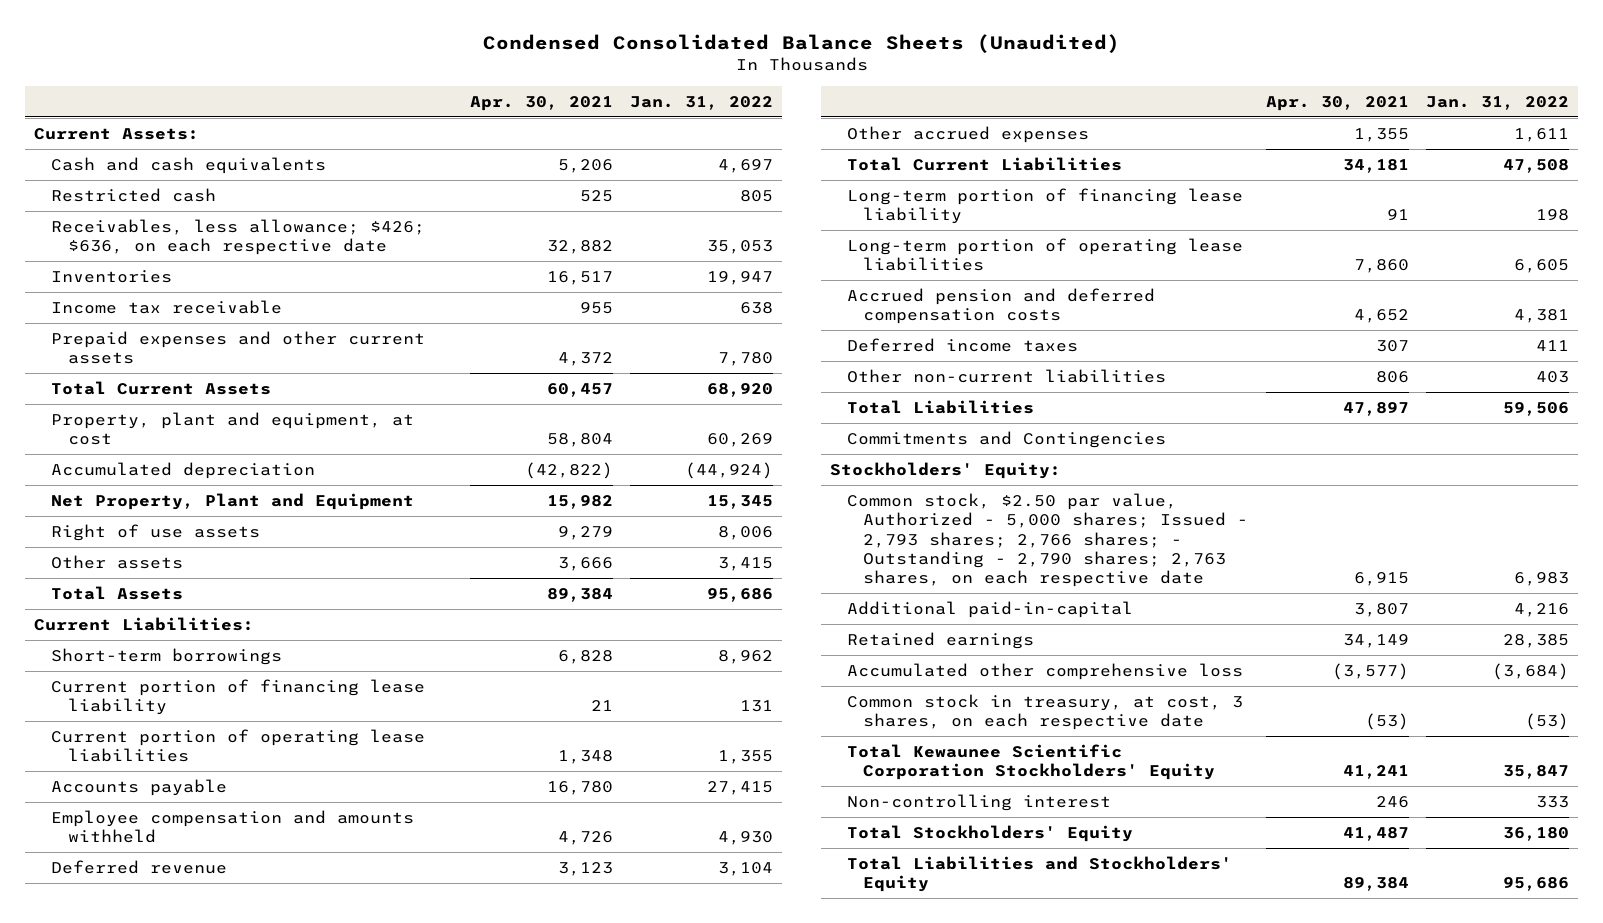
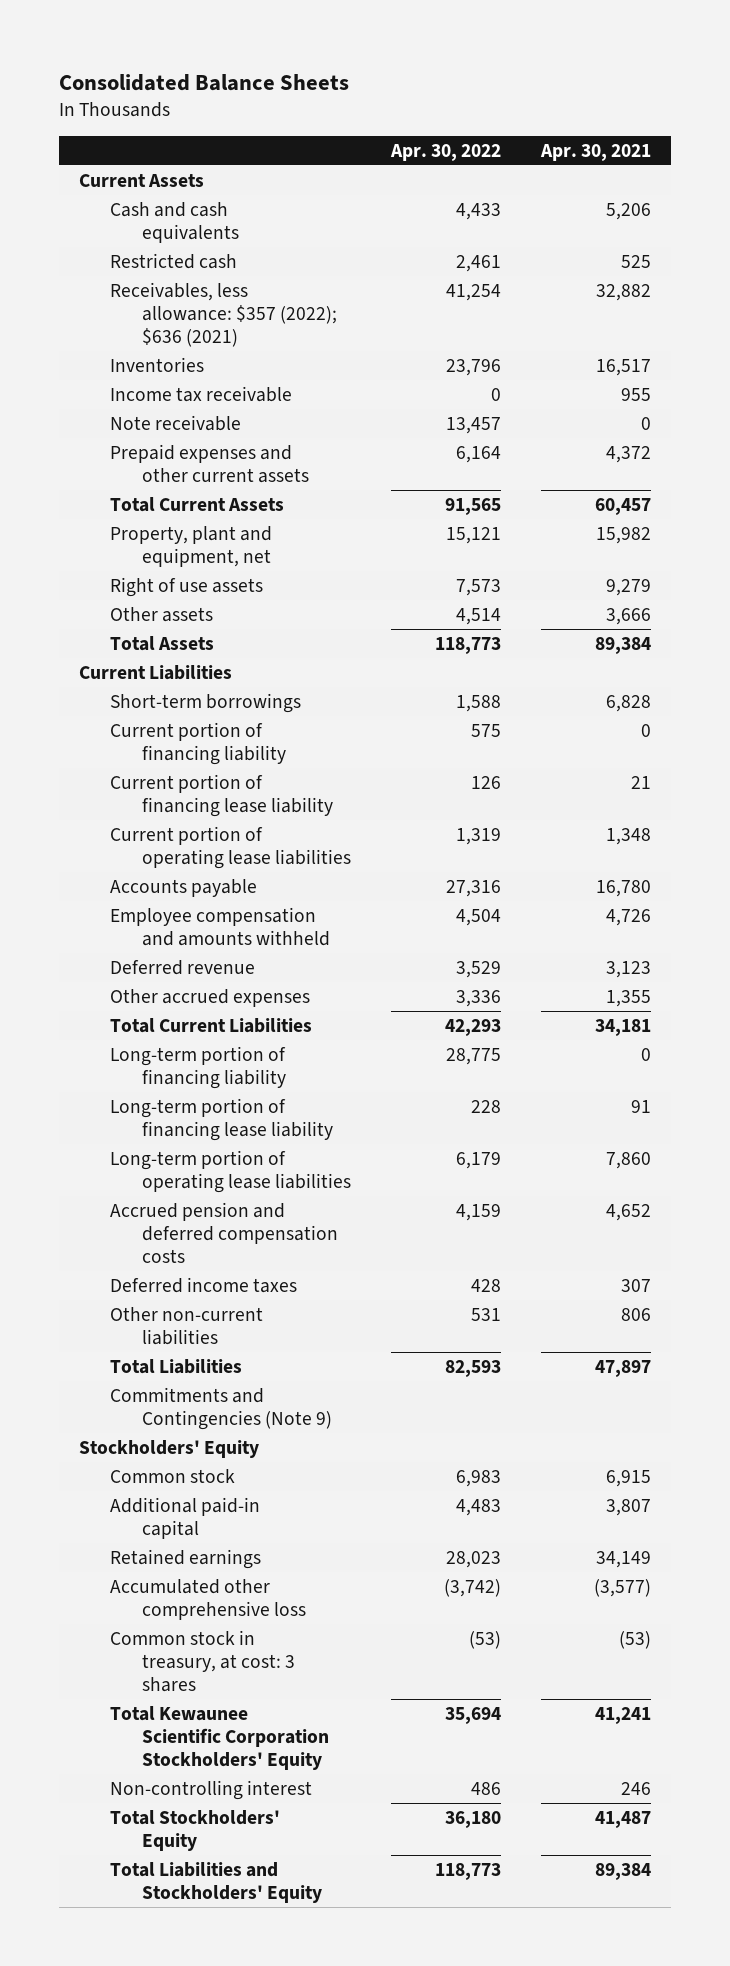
- Condensed Consolidated Balance Sheets (Unaudited)
+ Consolidated Balance Sheets
- | Apr. 30, 2021 | Jan. 31, 2022
+ | Apr. 30, 2022 | Apr. 30, 2021
- Current Assets:
+ Current Assets
- Receivables, less allowance; $426; $636, on each respective date | 32,882 | 35,053
+ Receivables, less allowance: $357 (2022); $636 (2021) | 41,254 | 32,882
+ Note receivable | 13,457 | 0
- Property, plant and equipment, at cost | 58,804 | 60,269
- Accumulated depreciation | (42,822) | (44,924)
- Net Property, Plant and Equipment | 15,982 | 15,345
+ Property, plant and equipment, net | 15,121 | 15,982
- Current Liabilities:
+ Current Liabilities
+ Current portion of financing liability | 575 | 0
+ Long-term portion of financing liability | 28,775 | 0
- Commitments and Contingencies
- Stockholders' Equity:
- Common stock, $2.50 par value, Authorized - 5,000 shares; Issued - 2,793 shares; 2,766 shares; - Outstanding - 2,790 shares; 2,763 shares, on each respective date | 6,915 | 6,983
- Additional paid-in-capital | 3,807 | 4,216
+ Commitments and Contingencies (Note 9)
+ Stockholders' Equity
+ Common stock | 6,983 | 6,915
+ Additional paid-in capital | 4,483 | 3,807
- Common stock in treasury, at cost, 3 shares, on each respective date | (53) | (53)
+ Common stock in treasury, at cost: 3 shares | (53) | (53)

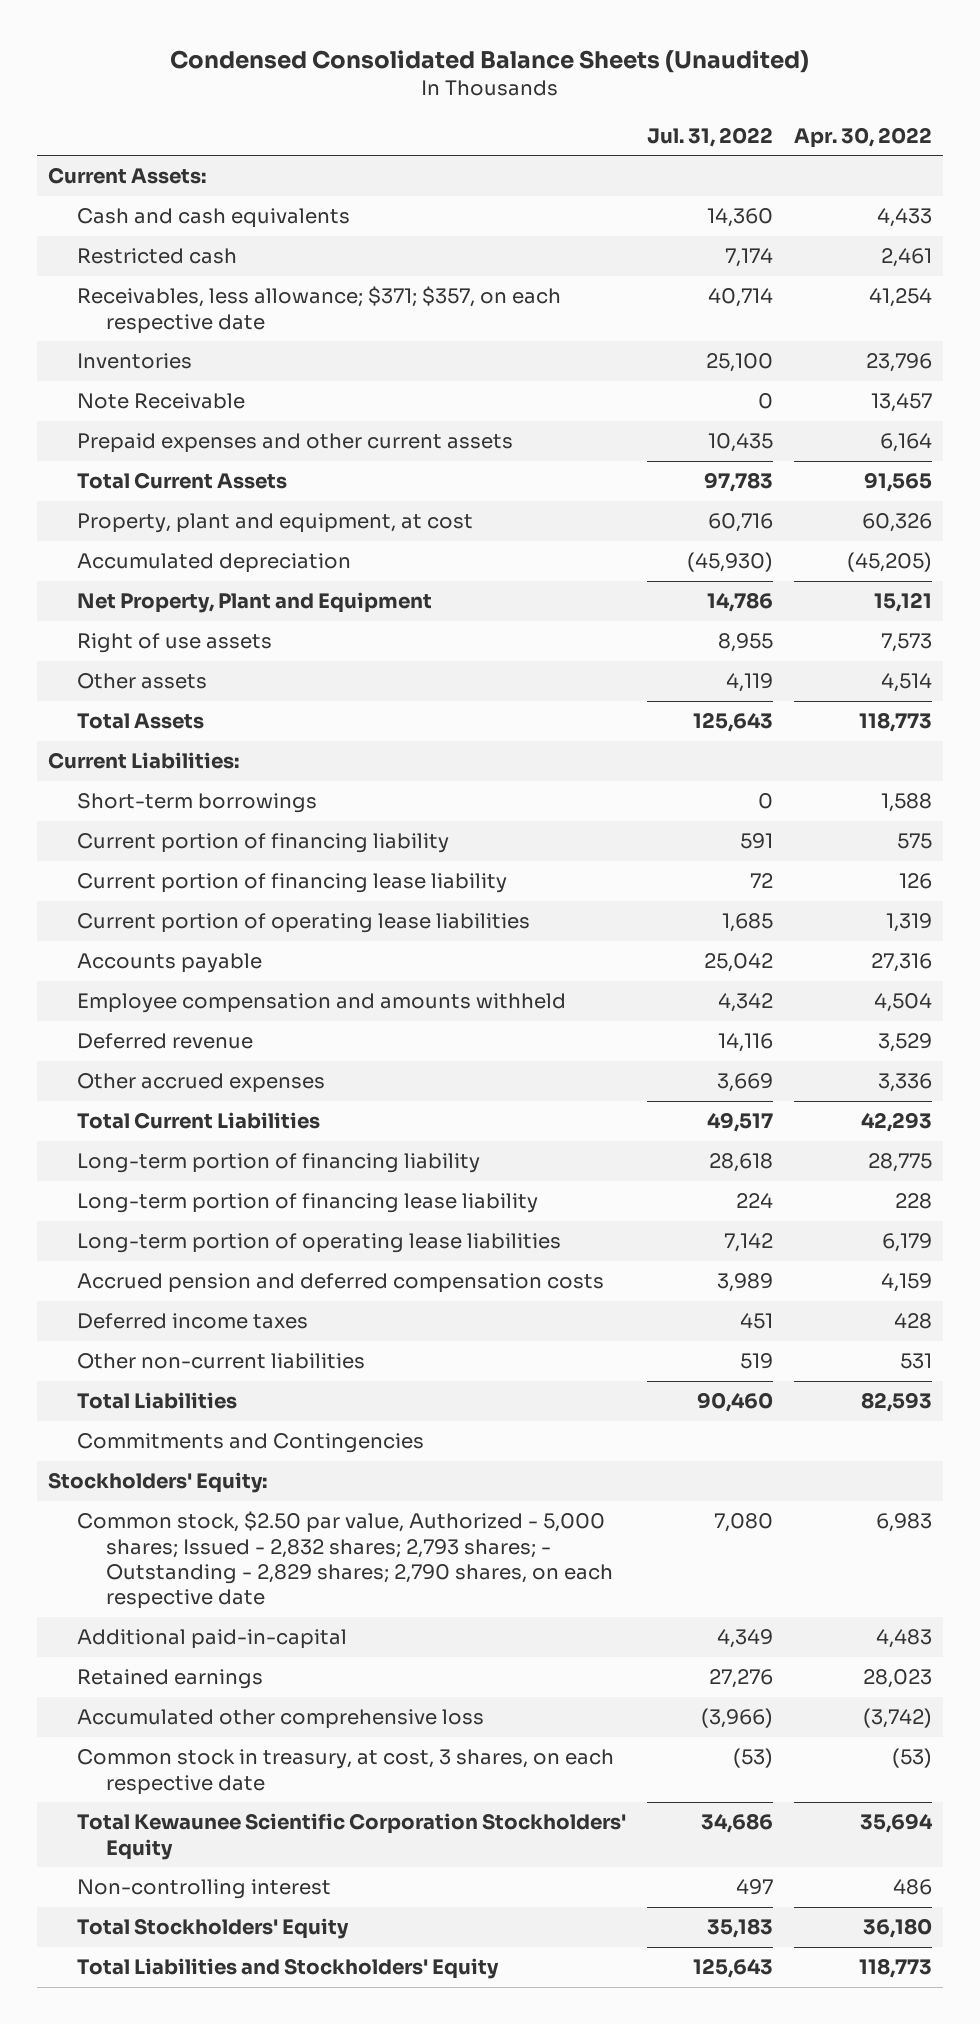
- Consolidated Balance Sheets
+ Condensed Consolidated Balance Sheets (Unaudited)
- | Apr. 30, 2022 | Apr. 30, 2021
+ | Jul. 31, 2022 | Apr. 30, 2022
- Current Assets
+ Current Assets:
- Receivables, less allowance: $357 (2022); $636 (2021) | 41,254 | 32,882
+ Receivables, less allowance; $371; $357, on each respective date | 40,714 | 41,254
- Income tax receivable | 0 | 955
- Note receivable | 13,457 | 0
+ Note Receivable | 0 | 13,457
- Property, plant and equipment, net | 15,121 | 15,982
+ Property, plant and equipment, at cost | 60,716 | 60,326
+ Accumulated depreciation | (45,930) | (45,205)
+ Net Property, Plant and Equipment | 14,786 | 15,121
- Current Liabilities
+ Current Liabilities:
- Commitments and Contingencies (Note 9)
- Stockholders' Equity
- Common stock | 6,983 | 6,915
- Additional paid-in capital | 4,483 | 3,807
+ Commitments and Contingencies
+ Stockholders' Equity:
+ Common stock, $2.50 par value, Authorized - 5,000 shares; Issued - 2,832 shares; 2,793 shares; - Outstanding - 2,829 shares; 2,790 shares, on each respective date | 7,080 | 6,983
+ Additional paid-in-capital | 4,349 | 4,483
- Common stock in treasury, at cost: 3 shares | (53) | (53)
+ Common stock in treasury, at cost, 3 shares, on each respective date | (53) | (53)

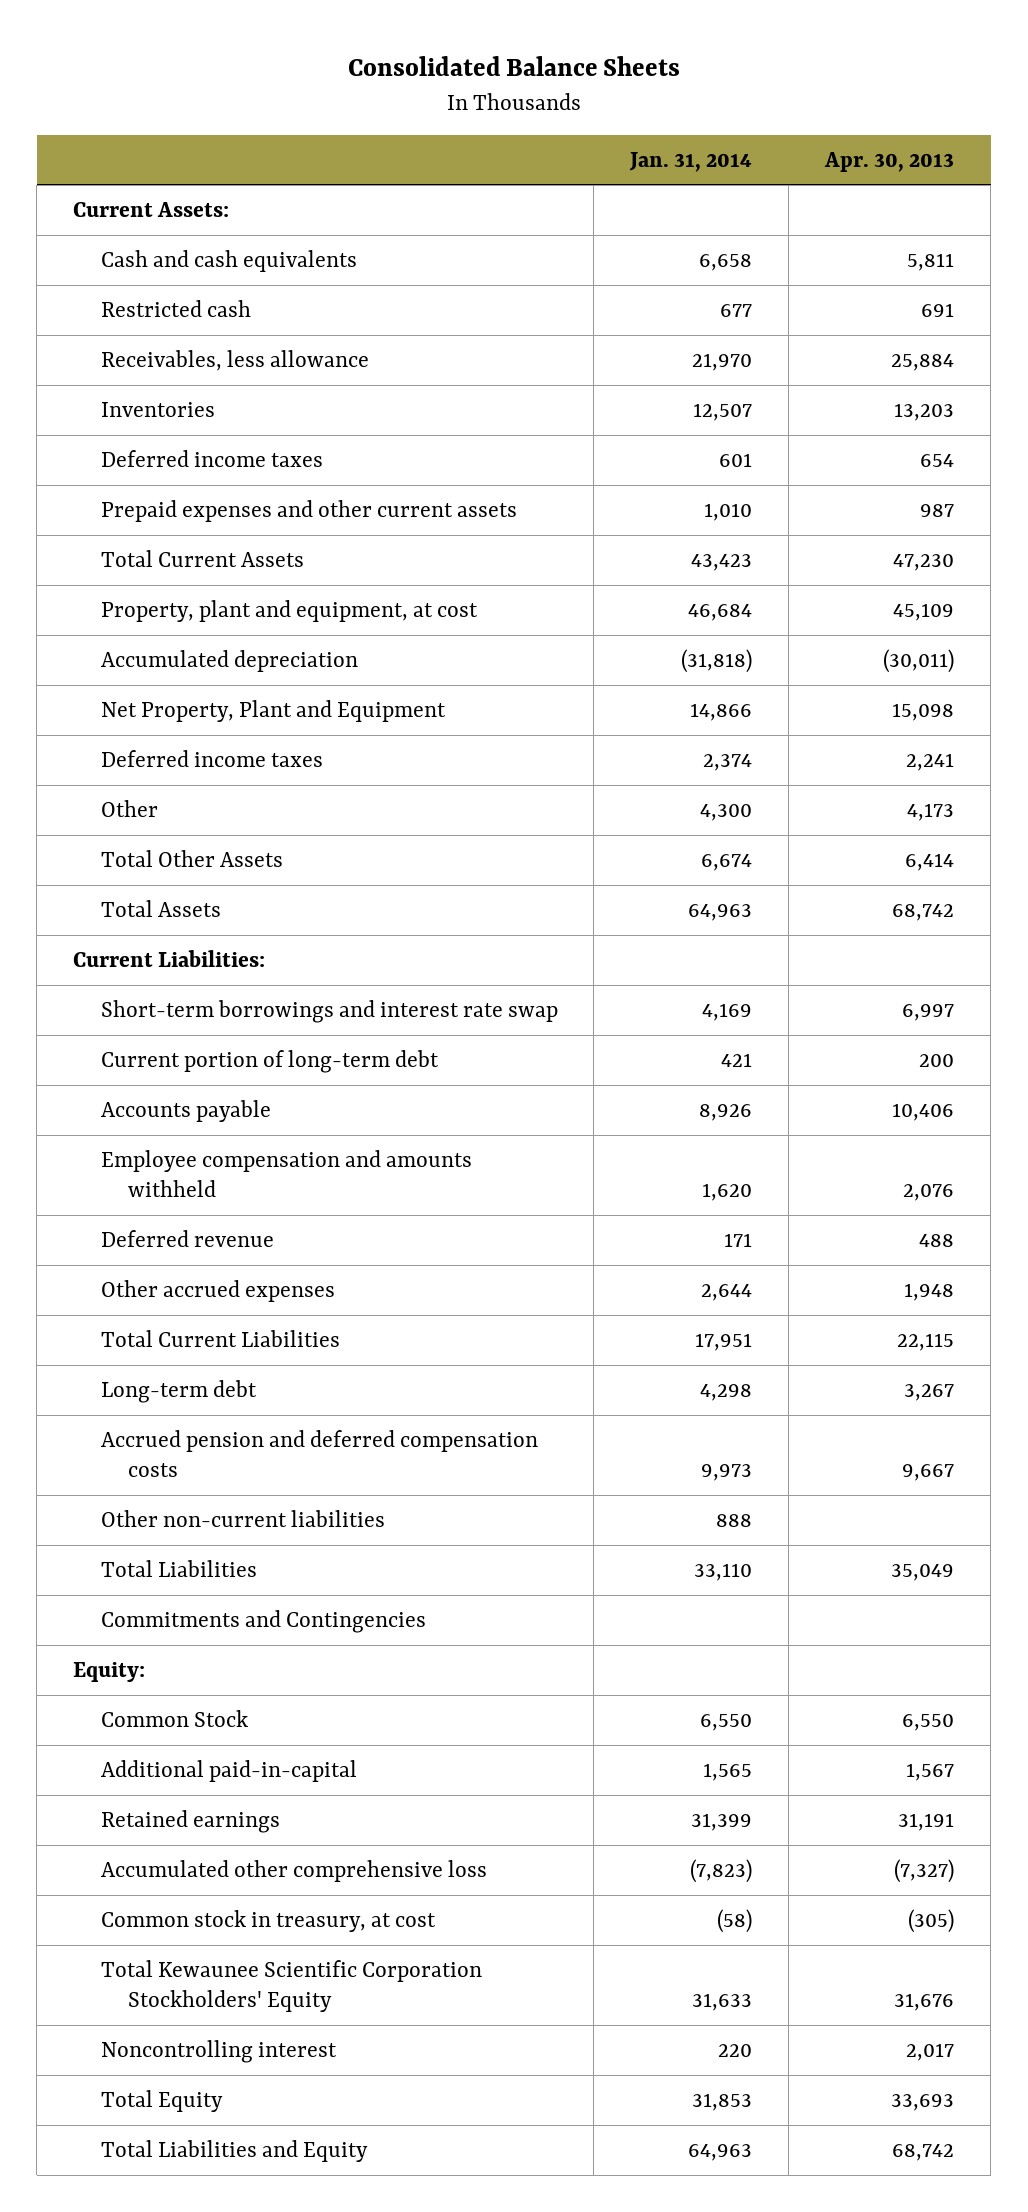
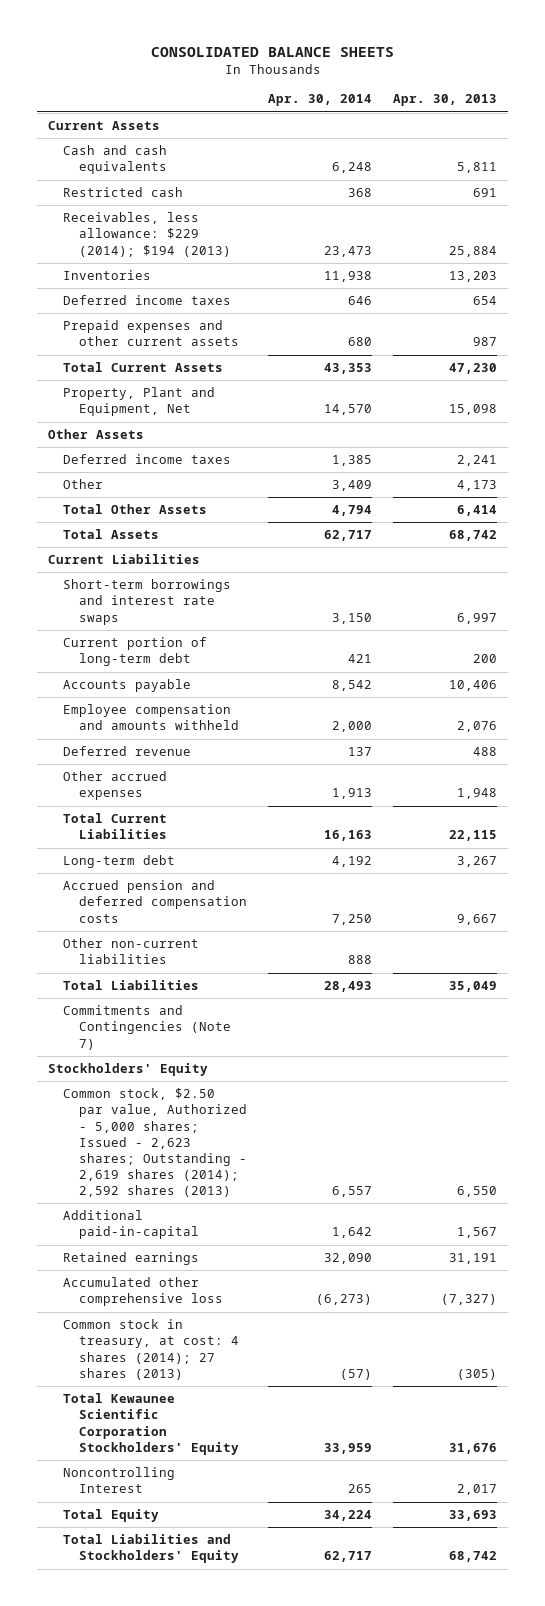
- Consolidated Balance Sheets
+ CONSOLIDATED BALANCE SHEETS
- | Jan. 31, 2014 | Apr. 30, 2013
+ | Apr. 30, 2014 | Apr. 30, 2013
- Current Assets:
+ Current Assets
- Receivables, less allowance | 21,970 | 25,884
+ Receivables, less allowance: $229 (2014); $194 (2013) | 23,473 | 25,884
- Property, plant and equipment, at cost | 46,684 | 45,109
- Accumulated depreciation | (31,818) | (30,011)
- Net Property, Plant and Equipment | 14,866 | 15,098
+ Property, Plant and Equipment, Net | 14,570 | 15,098
+ Other Assets
- Current Liabilities:
- Short-term borrowings and interest rate swap | 4,169 | 6,997
+ Current Liabilities
+ Short-term borrowings and interest rate swaps | 3,150 | 6,997
- Commitments and Contingencies
- Equity:
- Common Stock | 6,550 | 6,550
+ Commitments and Contingencies (Note 7)
+ Stockholders' Equity
+ Common stock, $2.50 par value, Authorized - 5,000 shares; Issued - 2,623 shares; Outstanding - 2,619 shares (2014); 2,592 shares (2013) | 6,557 | 6,550
- Common stock in treasury, at cost | (58) | (305)
+ Common stock in treasury, at cost: 4 shares (2014); 27 shares (2013) | (57) | (305)
- Noncontrolling interest | 220 | 2,017
+ Noncontrolling Interest | 265 | 2,017
- Total Liabilities and Equity | 64,963 | 68,742
+ Total Liabilities and Stockholders' Equity | 62,717 | 68,742

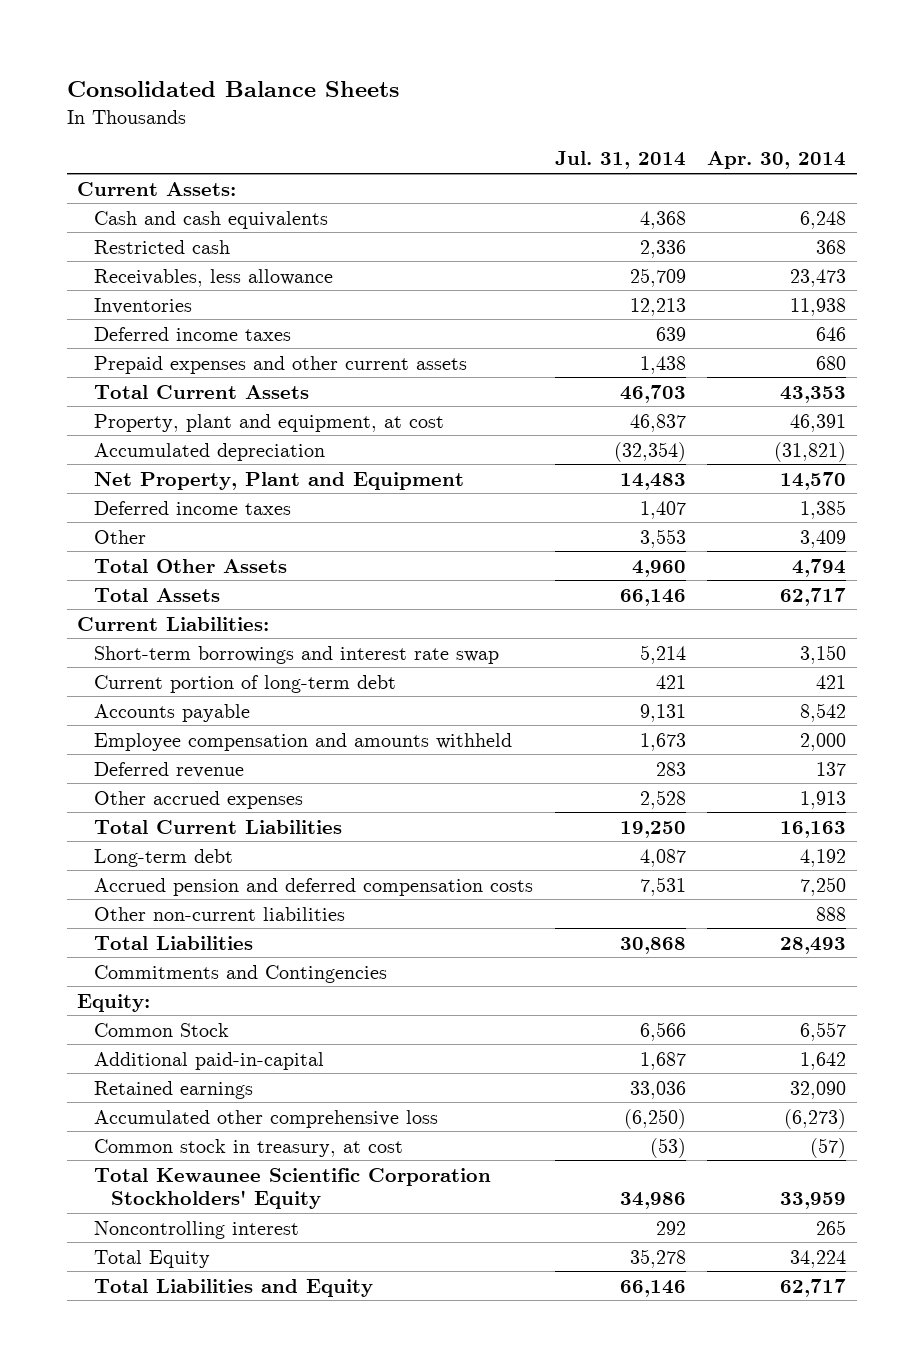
- CONSOLIDATED BALANCE SHEETS
+ Consolidated Balance Sheets
- | Apr. 30, 2014 | Apr. 30, 2013
+ | Jul. 31, 2014 | Apr. 30, 2014
- Current Assets
+ Current Assets:
- Receivables, less allowance: $229 (2014); $194 (2013) | 23,473 | 25,884
+ Receivables, less allowance | 25,709 | 23,473
- Property, Plant and Equipment, Net | 14,570 | 15,098
- Other Assets
+ Property, plant and equipment, at cost | 46,837 | 46,391
+ Accumulated depreciation | (32,354) | (31,821)
+ Net Property, Plant and Equipment | 14,483 | 14,570
- Current Liabilities
- Short-term borrowings and interest rate swaps | 3,150 | 6,997
+ Current Liabilities:
+ Short-term borrowings and interest rate swap | 5,214 | 3,150
- Commitments and Contingencies (Note 7)
- Stockholders' Equity
- Common stock, $2.50 par value, Authorized - 5,000 shares; Issued - 2,623 shares; Outstanding - 2,619 shares (2014); 2,592 shares (2013) | 6,557 | 6,550
+ Commitments and Contingencies
+ Equity:
+ Common Stock | 6,566 | 6,557
- Common stock in treasury, at cost: 4 shares (2014); 27 shares (2013) | (57) | (305)
+ Common stock in treasury, at cost | (53) | (57)
- Noncontrolling Interest | 265 | 2,017
+ Noncontrolling interest | 292 | 265
- Total Liabilities and Stockholders' Equity | 62,717 | 68,742
+ Total Liabilities and Equity | 66,146 | 62,717

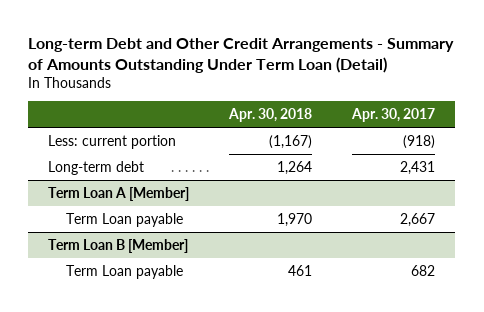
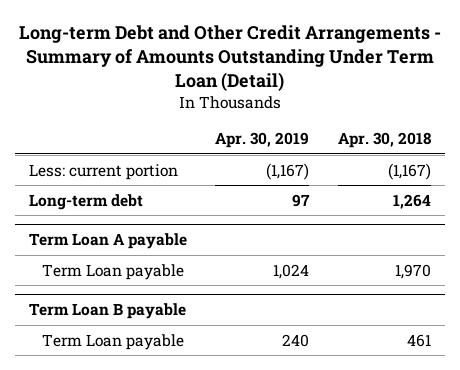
- | Apr. 30, 2018 | Apr. 30, 2017
+ | Apr. 30, 2019 | Apr. 30, 2018
- Term Loan A [Member]
+ Term Loan A payable
- Term Loan B [Member]
+ Term Loan B payable

